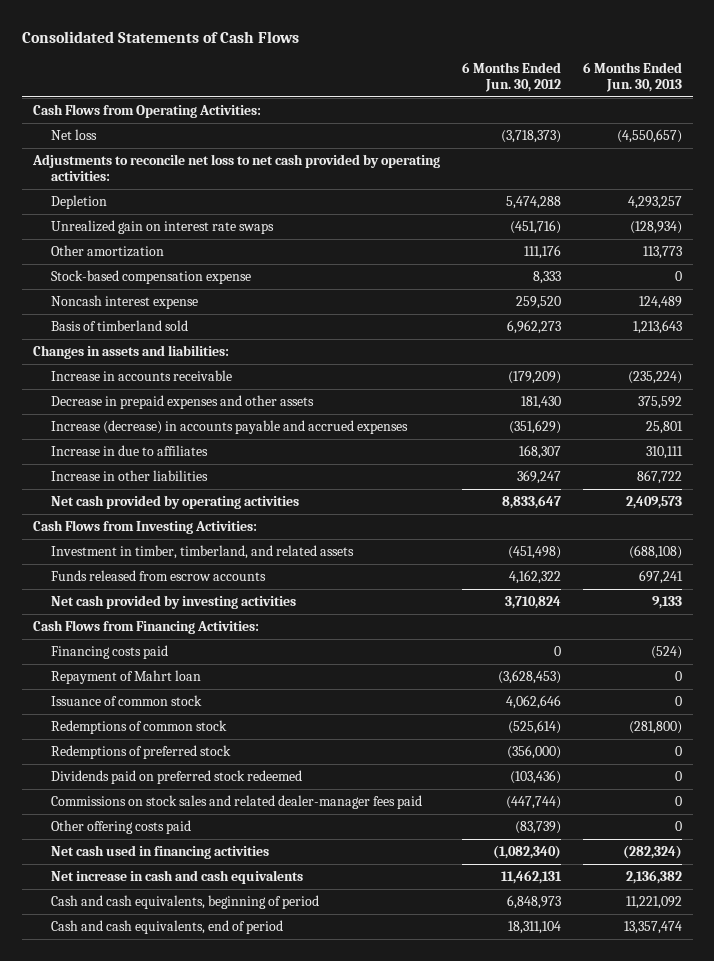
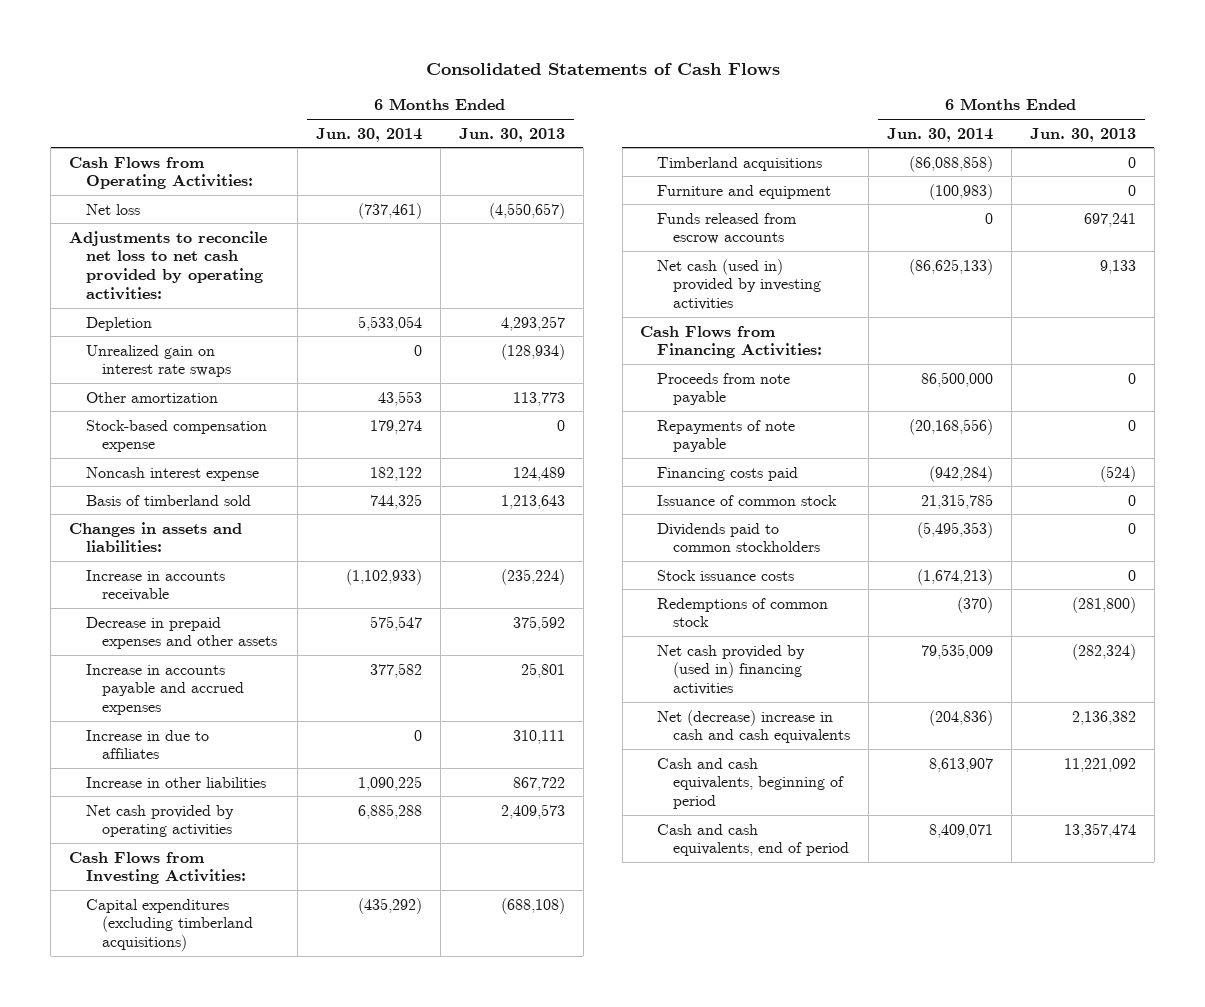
- | 6 Months Ended Jun. 30, 2012 | 6 Months Ended Jun. 30, 2013
+ | 6 Months Ended Jun. 30, 2014 | 6 Months Ended Jun. 30, 2013
- Increase (decrease) in accounts payable and accrued expenses | (351,629) | 25,801
+ Increase in accounts payable and accrued expenses | 377,582 | 25,801
- Investment in timber, timberland, and related assets | (451,498) | (688,108)
+ Capital expenditures (excluding timberland acquisitions) | (435,292) | (688,108)
+ Timberland acquisitions | (86,088,858) | 0
+ Furniture and equipment | (100,983) | 0
- Net cash provided by investing activities | 3,710,824 | 9,133
+ Net cash (used in) provided by investing activities | (86,625,133) | 9,133
+ Proceeds from note payable | 86,500,000 | 0
+ Repayments of note payable | (20,168,556) | 0
- Repayment of Mahrt loan | (3,628,453) | 0
+ Dividends paid to common stockholders | (5,495,353) | 0
+ Stock issuance costs | (1,674,213) | 0
- Redemptions of preferred stock | (356,000) | 0
- Dividends paid on preferred stock redeemed | (103,436) | 0
- Commissions on stock sales and related dealer-manager fees paid | (447,744) | 0
- Other offering costs paid | (83,739) | 0
- Net cash used in financing activities | (1,082,340) | (282,324)
- Net increase in cash and cash equivalents | 11,462,131 | 2,136,382
+ Net cash provided by (used in) financing activities | 79,535,009 | (282,324)
+ Net (decrease) increase in cash and cash equivalents | (204,836) | 2,136,382

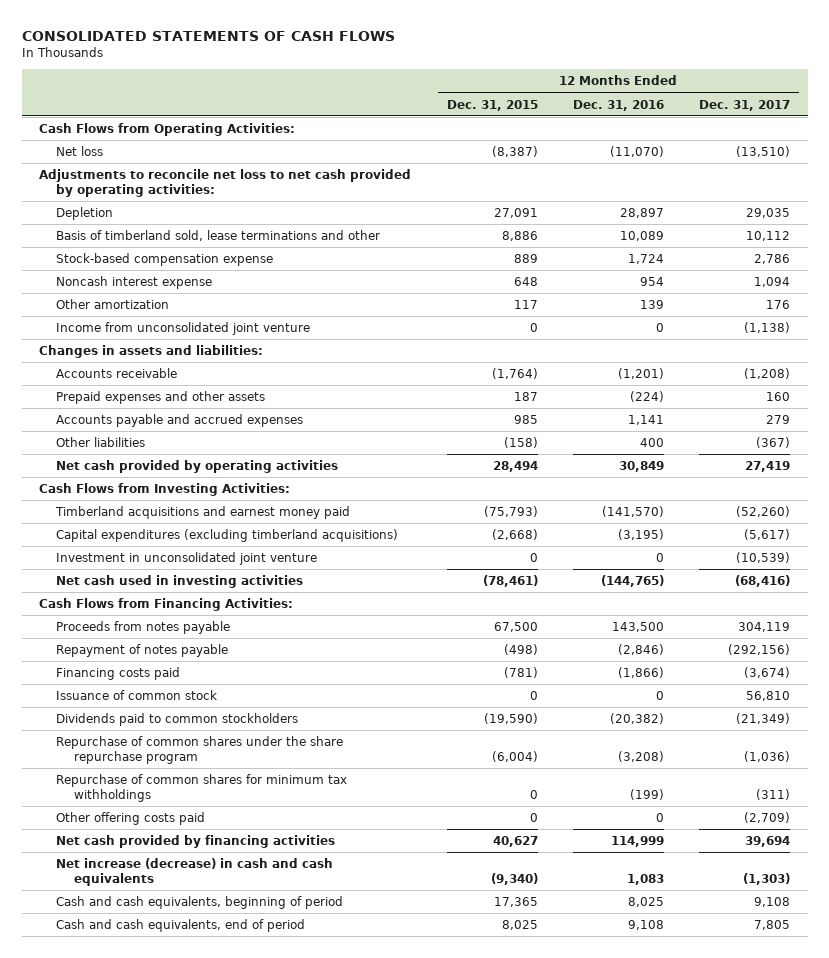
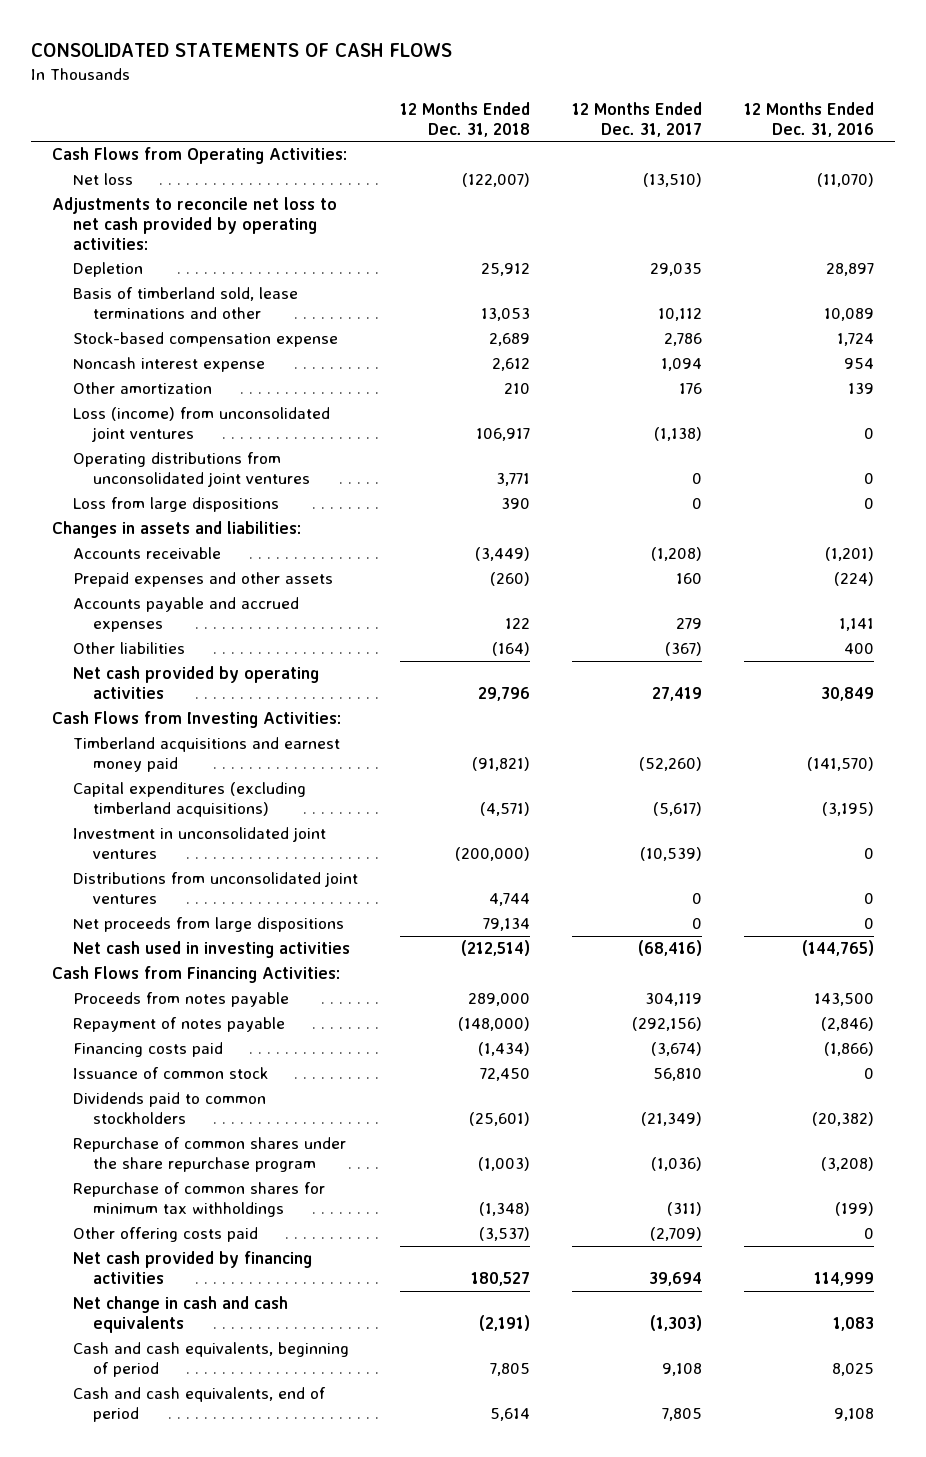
- | 12 Months Ended Dec. 31, 2015 | 12 Months Ended Dec. 31, 2016 | 12 Months Ended Dec. 31, 2017
+ | 12 Months Ended Dec. 31, 2018 | 12 Months Ended Dec. 31, 2017 | 12 Months Ended Dec. 31, 2016
- Income from unconsolidated joint venture | 0 | 0 | (1,138)
+ Loss (income) from unconsolidated joint ventures | 106,917 | (1,138) | 0
+ Operating distributions from unconsolidated joint ventures | 3,771 | 0 | 0
+ Loss from large dispositions | 390 | 0 | 0
- Investment in unconsolidated joint venture | 0 | 0 | (10,539)
+ Investment in unconsolidated joint ventures | (200,000) | (10,539) | 0
+ Distributions from unconsolidated joint ventures | 4,744 | 0 | 0
+ Net proceeds from large dispositions | 79,134 | 0 | 0
- Net increase (decrease) in cash and cash equivalents | (9,340) | 1,083 | (1,303)
+ Net change in cash and cash equivalents | (2,191) | (1,303) | 1,083

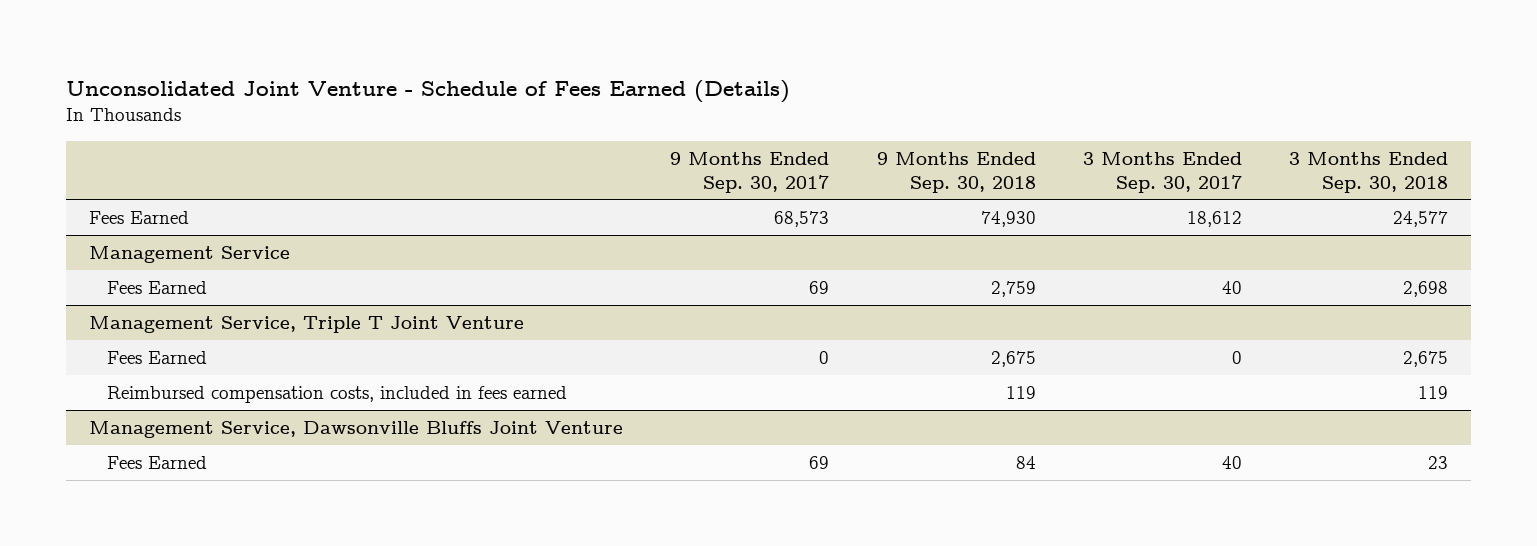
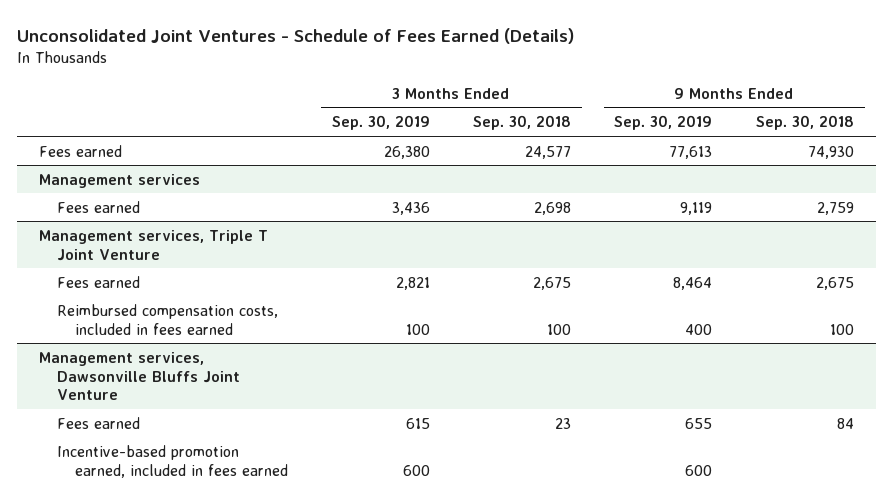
- Unconsolidated Joint Venture - Schedule of Fees Earned (Details)
+ Unconsolidated Joint Ventures - Schedule of Fees Earned (Details)
- | 9 Months Ended Sep. 30, 2017 | 9 Months Ended Sep. 30, 2018 | 3 Months Ended Sep. 30, 2017 | 3 Months Ended Sep. 30, 2018
+ | 3 Months Ended Sep. 30, 2019 | 3 Months Ended Sep. 30, 2018 | 9 Months Ended Sep. 30, 2019 | 9 Months Ended Sep. 30, 2018
- Fees Earned | 68,573 | 74,930 | 18,612 | 24,577
- Management Service
- Fees Earned | 69 | 2,759 | 40 | 2,698
- Management Service, Triple T Joint Venture
- Fees Earned | 0 | 2,675 | 0 | 2,675
- Reimbursed compensation costs, included in fees earned | | 119 | | 119
- Management Service, Dawsonville Bluffs Joint Venture
- Fees Earned | 69 | 84 | 40 | 23
+ Fees earned | 26,380 | 24,577 | 77,613 | 74,930
+ Management services
+ Fees earned | 3,436 | 2,698 | 9,119 | 2,759
+ Management services, Triple T Joint Venture
+ Fees earned | 2,821 | 2,675 | 8,464 | 2,675
+ Reimbursed compensation costs, included in fees earned | 100 | 100 | 400 | 100
+ Management services, Dawsonville Bluffs Joint Venture
+ Fees earned | 615 | 23 | 655 | 84
+ Incentive-based promotion earned, included in fees earned | 600 | | 600 |

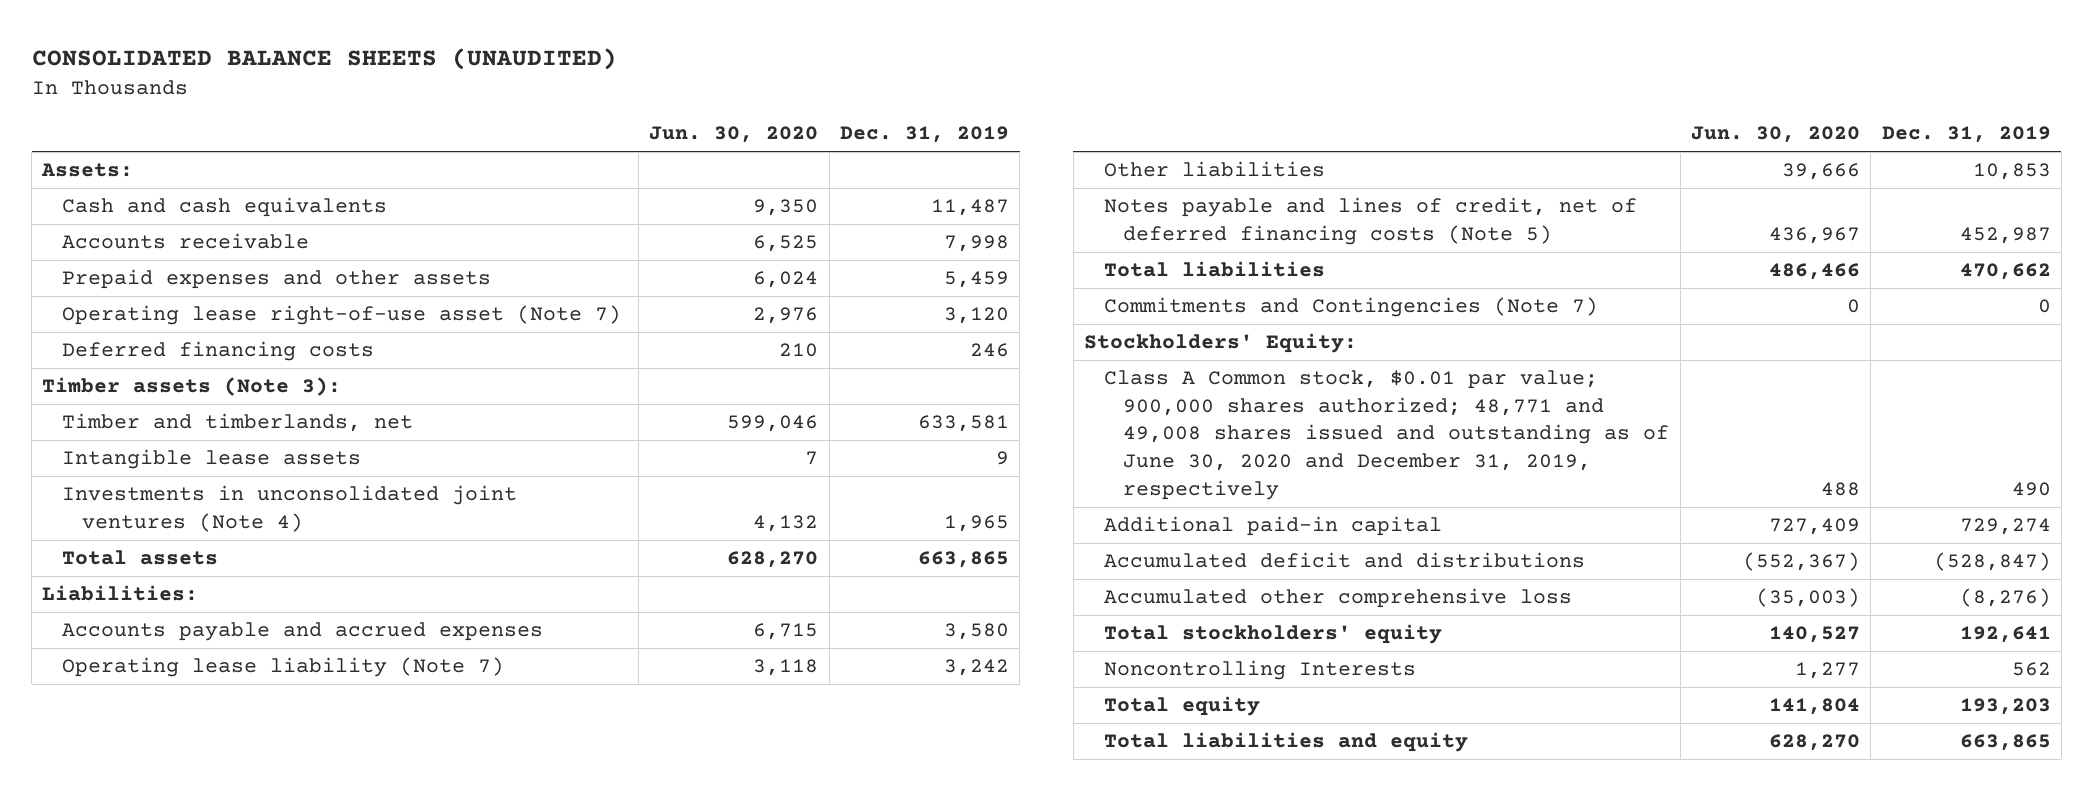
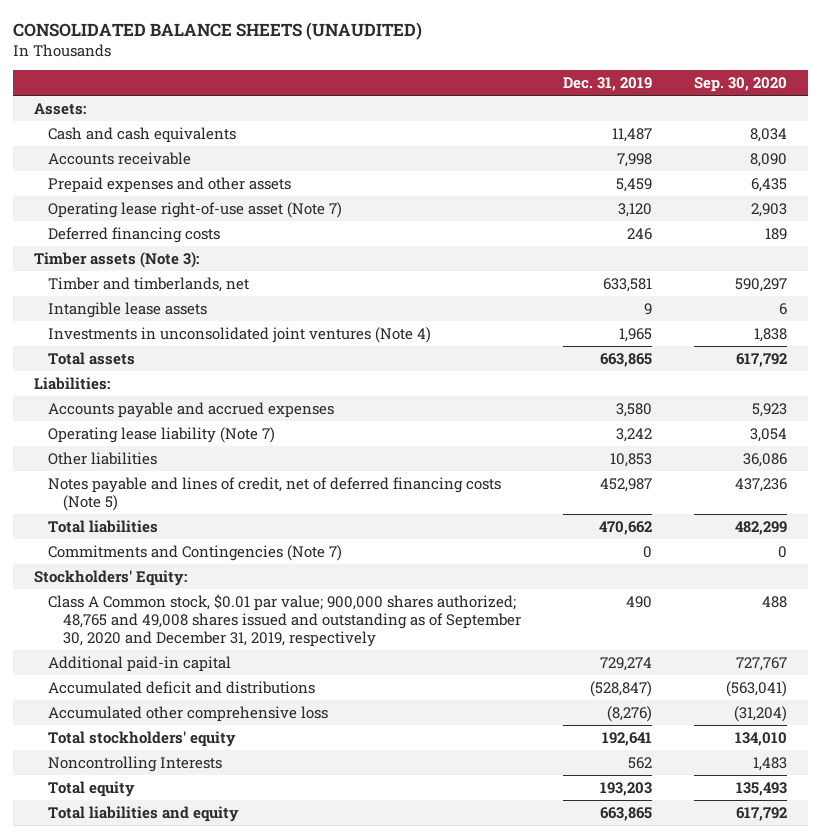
- | Jun. 30, 2020 | Dec. 31, 2019
+ | Dec. 31, 2019 | Sep. 30, 2020
- Class A Common stock, $0.01 par value; 900,000 shares authorized; 48,771 and 49,008 shares issued and outstanding as of June 30, 2020 and December 31, 2019, respectively | 488 | 490
+ Class A Common stock, $0.01 par value; 900,000 shares authorized; 48,765 and 49,008 shares issued and outstanding as of September 30, 2020 and December 31, 2019, respectively | 490 | 488

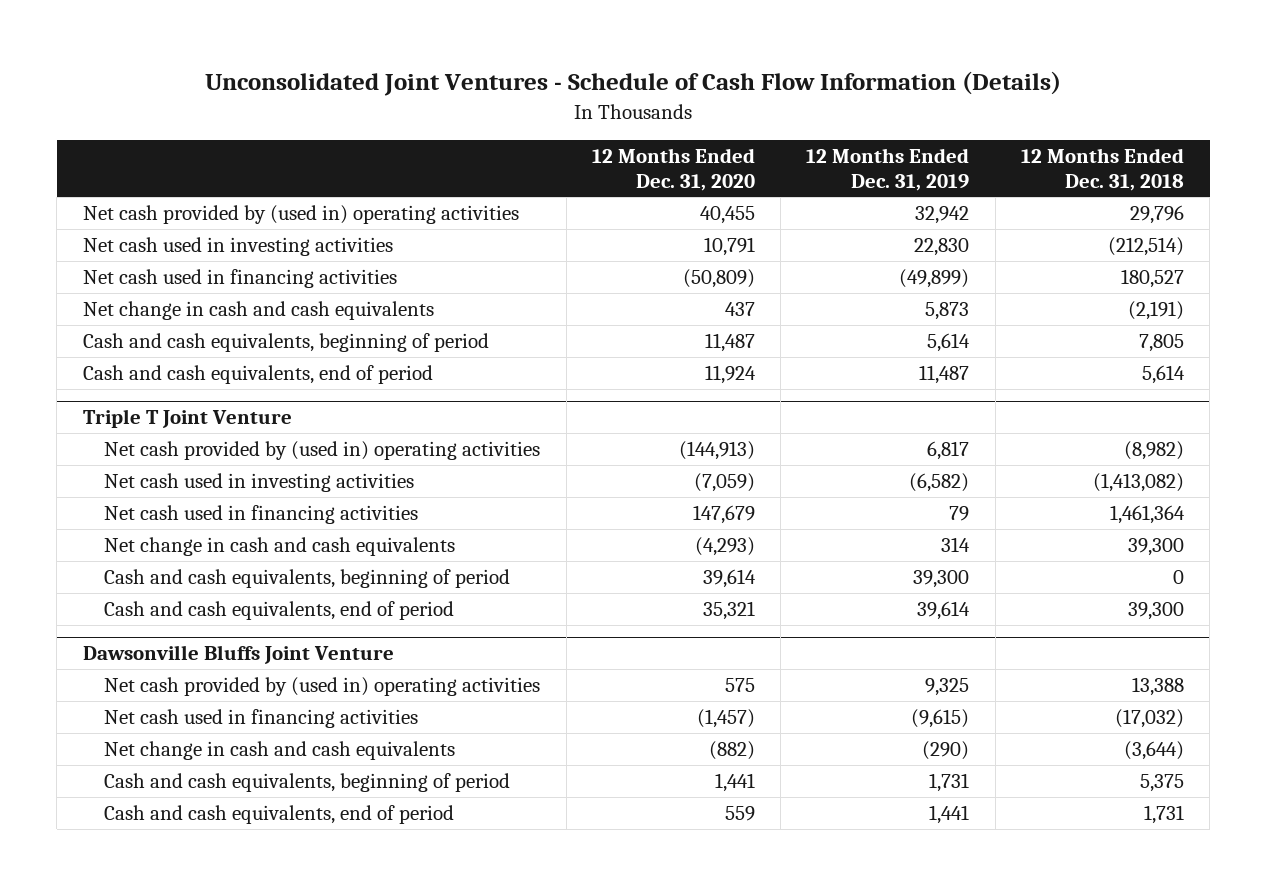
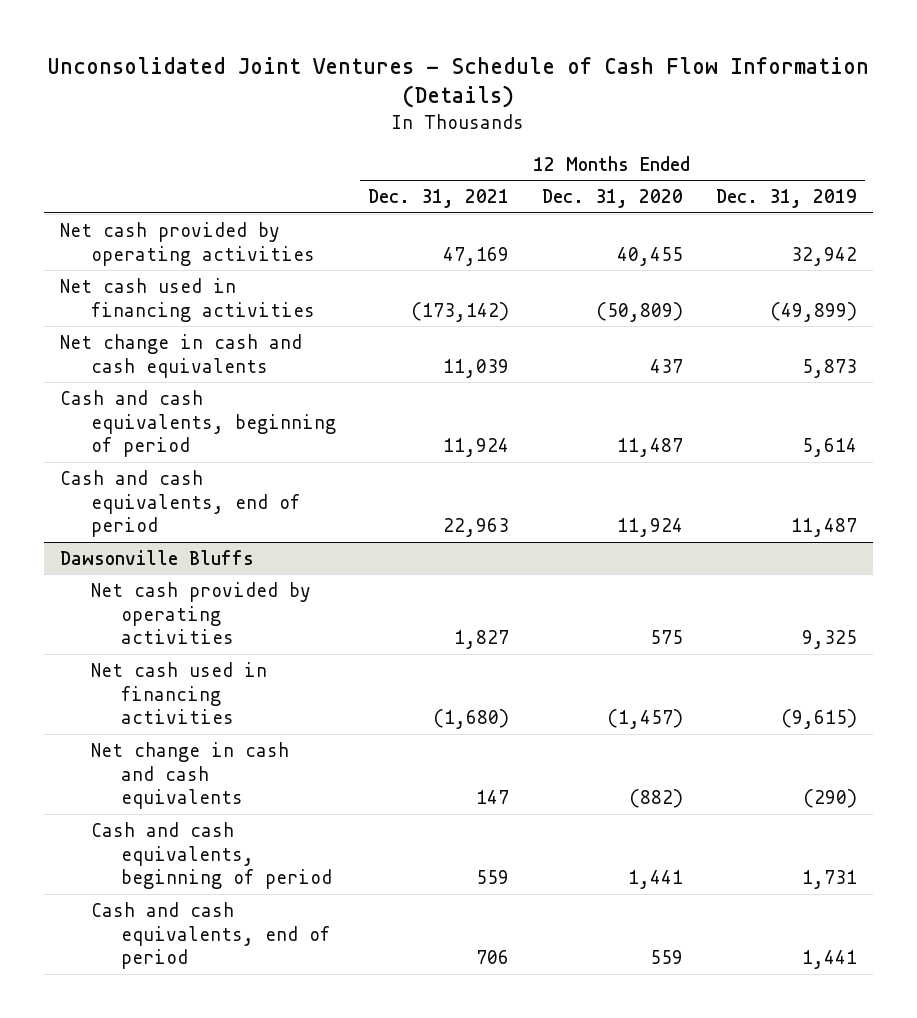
- | 12 Months Ended Dec. 31, 2020 | 12 Months Ended Dec. 31, 2019 | 12 Months Ended Dec. 31, 2018
+ | 12 Months Ended Dec. 31, 2021 | 12 Months Ended Dec. 31, 2020 | 12 Months Ended Dec. 31, 2019
- Net cash provided by (used in) operating activities | 40,455 | 32,942 | 29,796
- Net cash used in investing activities | 10,791 | 22,830 | (212,514)
+ Net cash provided by operating activities | 47,169 | 40,455 | 32,942
- Triple T Joint Venture
- Net cash provided by (used in) operating activities | (144,913) | 6,817 | (8,982)
- Net cash used in investing activities | (7,059) | (6,582) | (1,413,082)
- Net cash used in financing activities | 147,679 | 79 | 1,461,364
- Net change in cash and cash equivalents | (4,293) | 314 | 39,300
- Cash and cash equivalents, beginning of period | 39,614 | 39,300 | 0
- Cash and cash equivalents, end of period | 35,321 | 39,614 | 39,300
- Dawsonville Bluffs Joint Venture
- Net cash provided by (used in) operating activities | 575 | 9,325 | 13,388
+ Dawsonville Bluffs
+ Net cash provided by operating activities | 1,827 | 575 | 9,325

